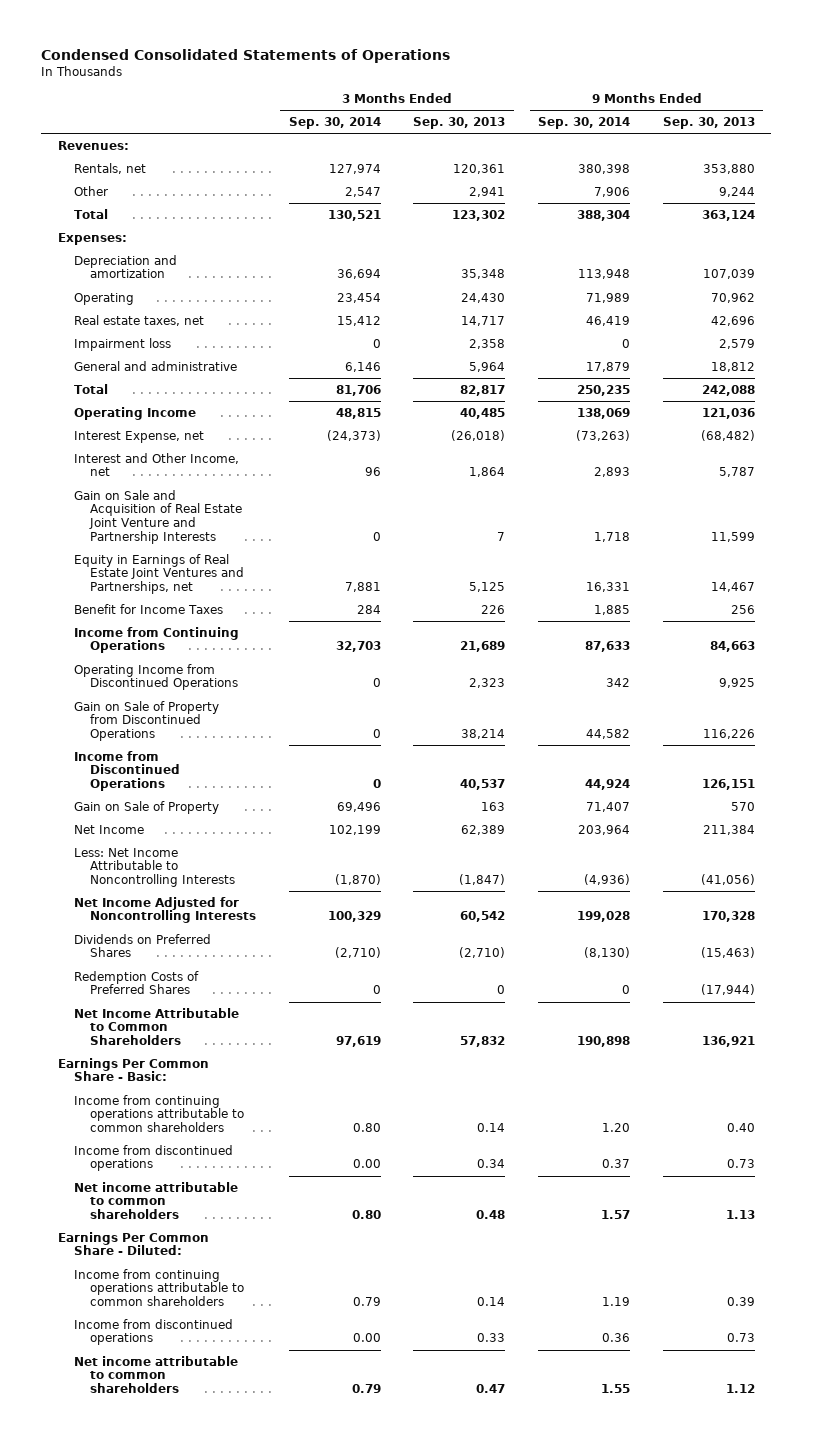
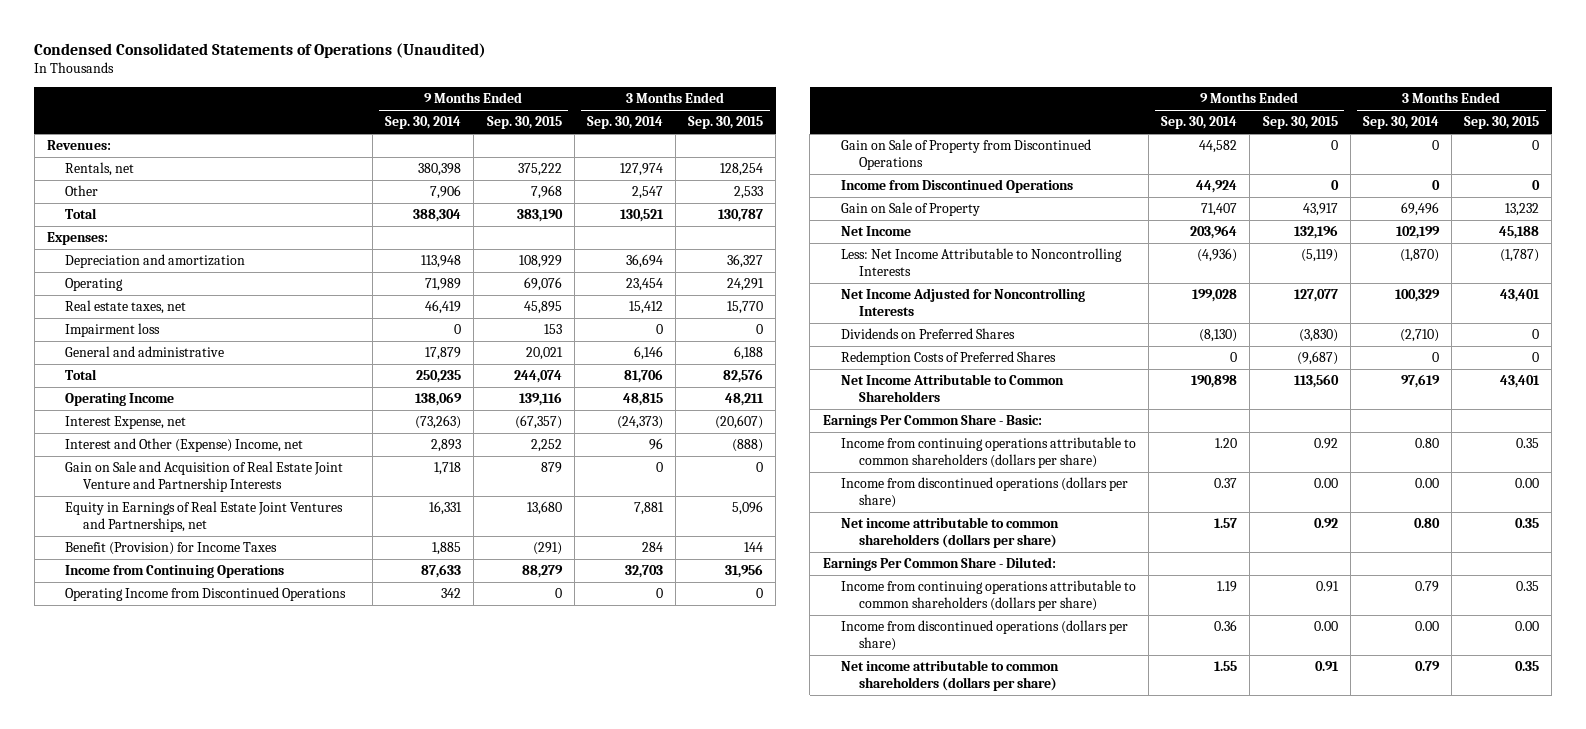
- Condensed Consolidated Statements of Operations
+ Condensed Consolidated Statements of Operations (Unaudited)
- | 3 Months Ended Sep. 30, 2014 | 3 Months Ended Sep. 30, 2013 | 9 Months Ended Sep. 30, 2014 | 9 Months Ended Sep. 30, 2013
+ | 9 Months Ended Sep. 30, 2014 | 9 Months Ended Sep. 30, 2015 | 3 Months Ended Sep. 30, 2014 | 3 Months Ended Sep. 30, 2015
- Interest and Other Income, net | 96 | 1,864 | 2,893 | 5,787
+ Interest and Other (Expense) Income, net | 2,893 | 2,252 | 96 | (888)
- Benefit for Income Taxes | 284 | 226 | 1,885 | 256
+ Benefit (Provision) for Income Taxes | 1,885 | (291) | 284 | 144
- Income from continuing operations attributable to common shareholders | 0.80 | 0.14 | 1.20 | 0.40
- Income from discontinued operations | 0.00 | 0.34 | 0.37 | 0.73
- Net income attributable to common shareholders | 0.80 | 0.48 | 1.57 | 1.13
+ Income from continuing operations attributable to common shareholders (dollars per share) | 1.20 | 0.92 | 0.80 | 0.35
+ Income from discontinued operations (dollars per share) | 0.37 | 0.00 | 0.00 | 0.00
+ Net income attributable to common shareholders (dollars per share) | 1.57 | 0.92 | 0.80 | 0.35
- Income from continuing operations attributable to common shareholders | 0.79 | 0.14 | 1.19 | 0.39
- Income from discontinued operations | 0.00 | 0.33 | 0.36 | 0.73
- Net income attributable to common shareholders | 0.79 | 0.47 | 1.55 | 1.12
+ Income from continuing operations attributable to common shareholders (dollars per share) | 1.19 | 0.91 | 0.79 | 0.35
+ Income from discontinued operations (dollars per share) | 0.36 | 0.00 | 0.00 | 0.00
+ Net income attributable to common shareholders (dollars per share) | 1.55 | 0.91 | 0.79 | 0.35

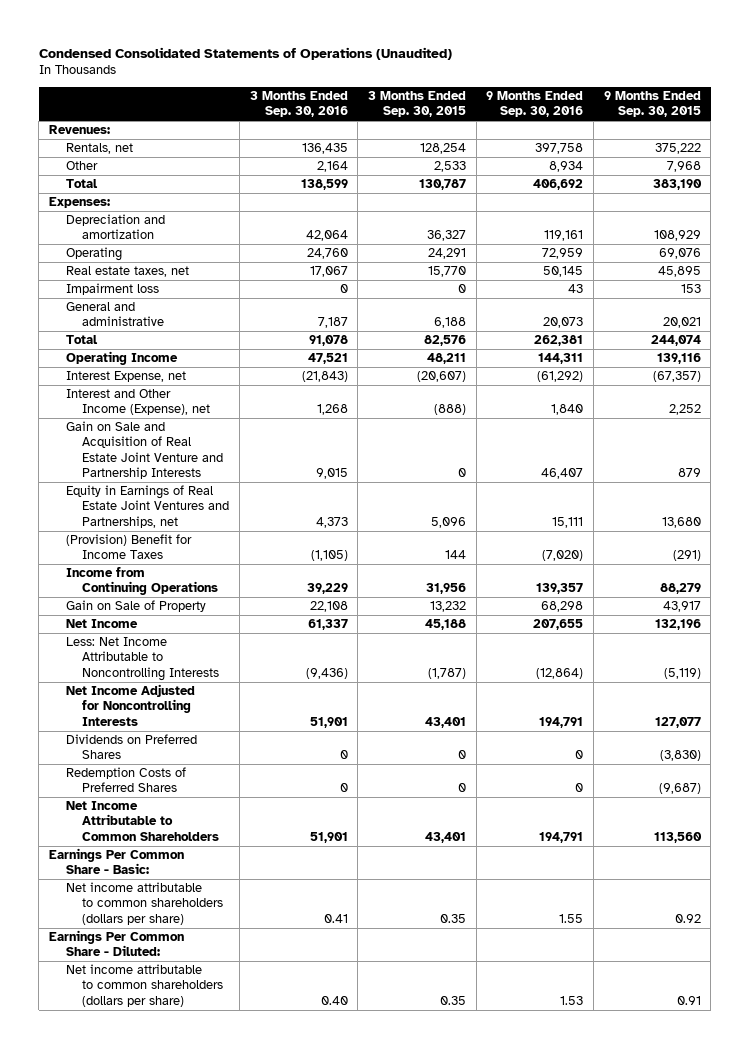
- | 9 Months Ended Sep. 30, 2014 | 9 Months Ended Sep. 30, 2015 | 3 Months Ended Sep. 30, 2014 | 3 Months Ended Sep. 30, 2015
+ | 3 Months Ended Sep. 30, 2016 | 3 Months Ended Sep. 30, 2015 | 9 Months Ended Sep. 30, 2016 | 9 Months Ended Sep. 30, 2015
- Interest and Other (Expense) Income, net | 2,893 | 2,252 | 96 | (888)
+ Interest and Other Income (Expense), net | 1,268 | (888) | 1,840 | 2,252
- Benefit (Provision) for Income Taxes | 1,885 | (291) | 284 | 144
+ (Provision) Benefit for Income Taxes | (1,105) | 144 | (7,020) | (291)
- Operating Income from Discontinued Operations | 342 | 0 | 0 | 0
- Gain on Sale of Property from Discontinued Operations | 44,582 | 0 | 0 | 0
- Income from Discontinued Operations | 44,924 | 0 | 0 | 0
- Income from continuing operations attributable to common shareholders (dollars per share) | 1.20 | 0.92 | 0.80 | 0.35
- Income from discontinued operations (dollars per share) | 0.37 | 0.00 | 0.00 | 0.00
- Income from continuing operations attributable to common shareholders (dollars per share) | 1.19 | 0.91 | 0.79 | 0.35
- Income from discontinued operations (dollars per share) | 0.36 | 0.00 | 0.00 | 0.00

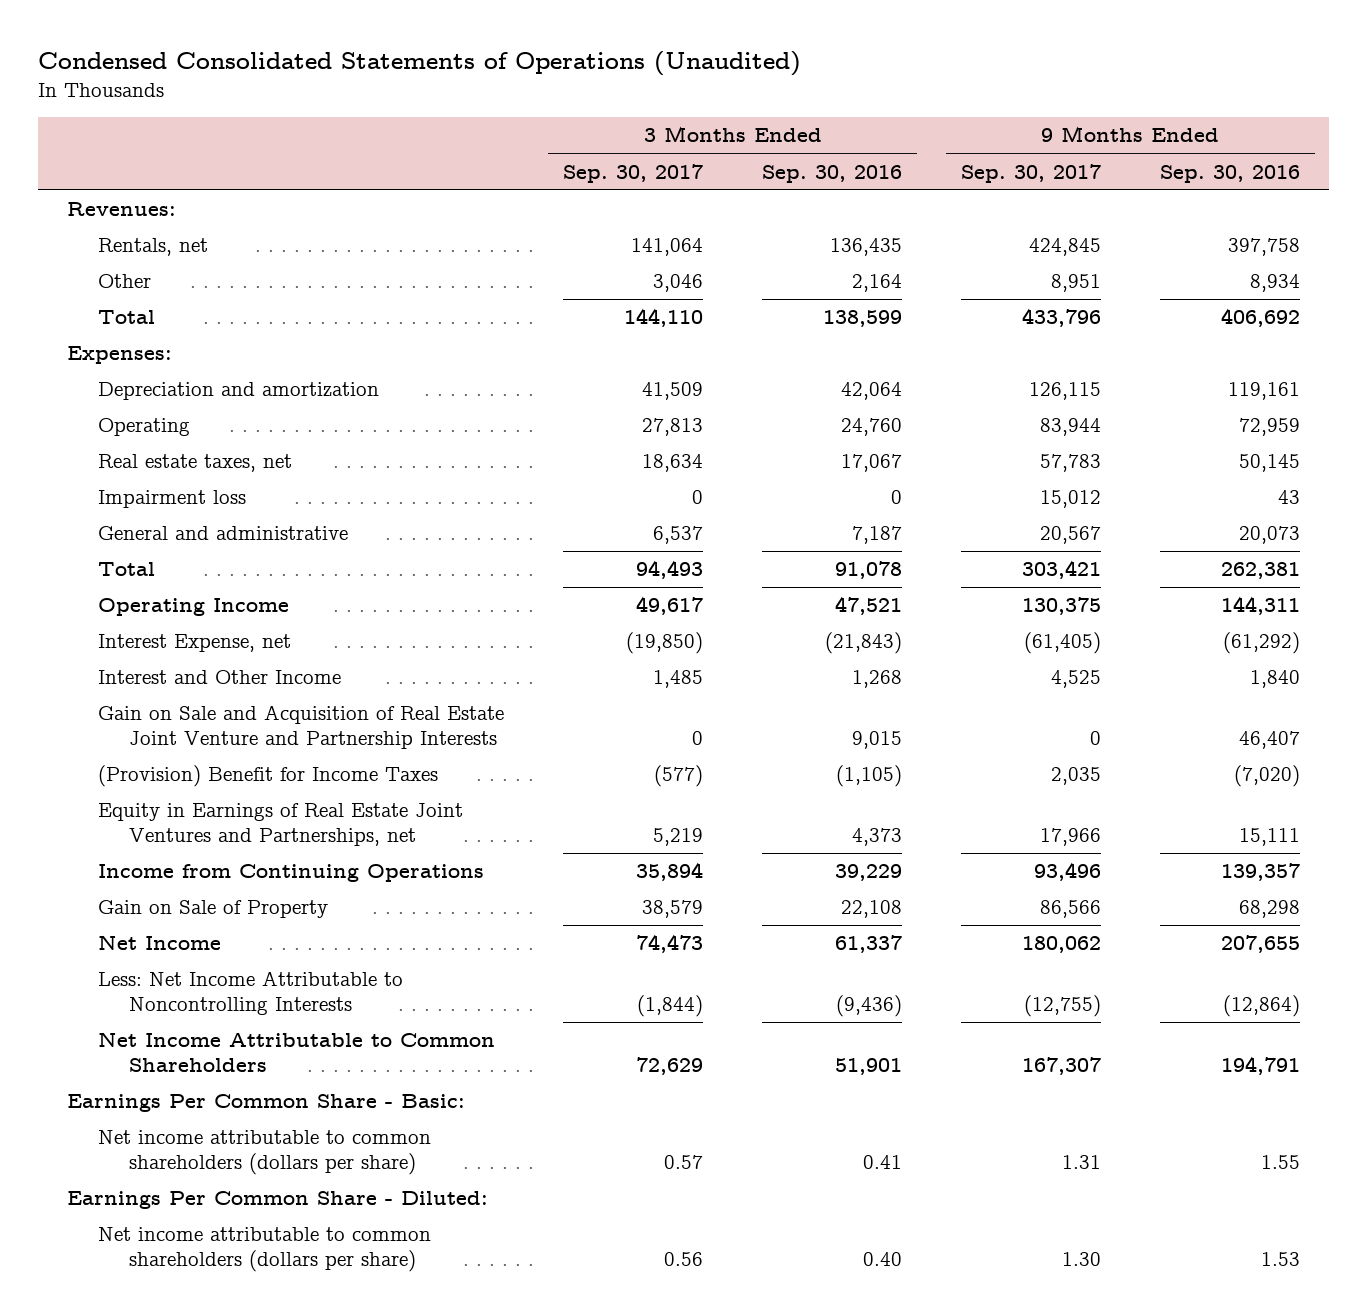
- | 3 Months Ended Sep. 30, 2016 | 3 Months Ended Sep. 30, 2015 | 9 Months Ended Sep. 30, 2016 | 9 Months Ended Sep. 30, 2015
+ | 3 Months Ended Sep. 30, 2017 | 3 Months Ended Sep. 30, 2016 | 9 Months Ended Sep. 30, 2017 | 9 Months Ended Sep. 30, 2016
- Interest and Other Income (Expense), net | 1,268 | (888) | 1,840 | 2,252
+ Interest and Other Income | 1,485 | 1,268 | 4,525 | 1,840
moved down: Equity in Earnings of Real Estate Joint Ventures and Partnerships, net | 5,219 | 4,373 | 17,966 | 15,111
- Net Income Adjusted for Noncontrolling Interests | 51,901 | 43,401 | 194,791 | 127,077
- Dividends on Preferred Shares | 0 | 0 | 0 | (3,830)
- Redemption Costs of Preferred Shares | 0 | 0 | 0 | (9,687)

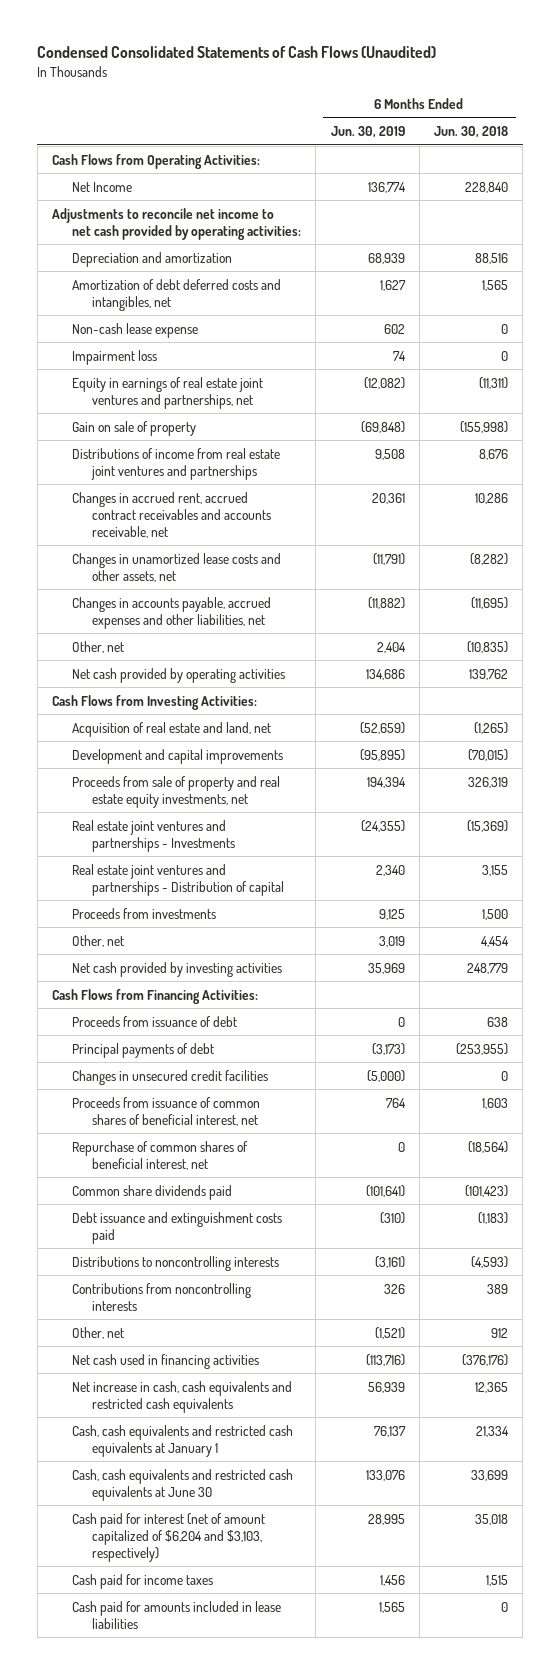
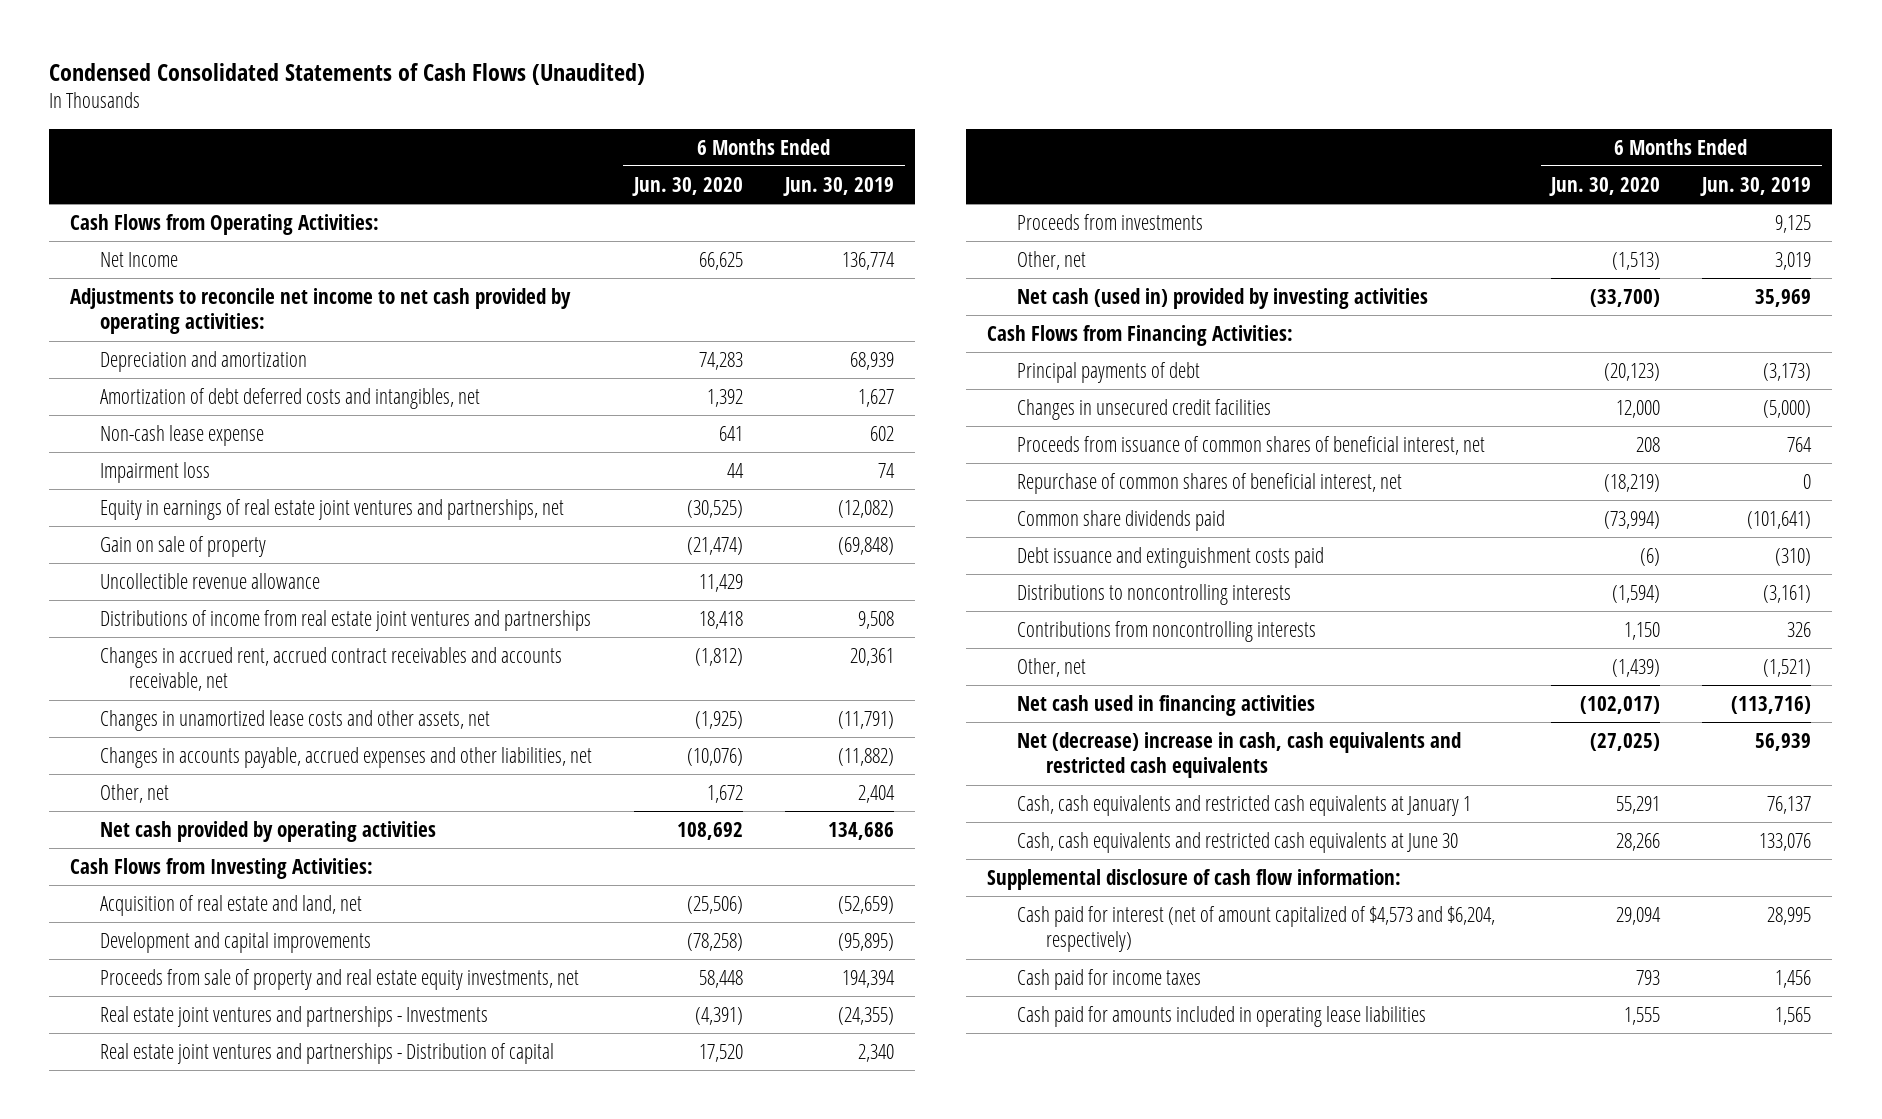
- | 6 Months Ended Jun. 30, 2019 | 6 Months Ended Jun. 30, 2018
+ | 6 Months Ended Jun. 30, 2020 | 6 Months Ended Jun. 30, 2019
+ Uncollectible revenue allowance | 11,429 |
- Net cash provided by investing activities | 35,969 | 248,779
+ Net cash (used in) provided by investing activities | (33,700) | 35,969
- Proceeds from issuance of debt | 0 | 638
- Net increase in cash, cash equivalents and restricted cash equivalents | 56,939 | 12,365
+ Net (decrease) increase in cash, cash equivalents and restricted cash equivalents | (27,025) | 56,939
- Cash paid for interest (net of amount capitalized of $6,204 and $3,103, respectively) | 28,995 | 35,018
+ Supplemental disclosure of cash flow information:
+ Cash paid for interest (net of amount capitalized of $4,573 and $6,204, respectively) | 29,094 | 28,995
- Cash paid for amounts included in lease liabilities | 1,565 | 0
+ Cash paid for amounts included in operating lease liabilities | 1,555 | 1,565

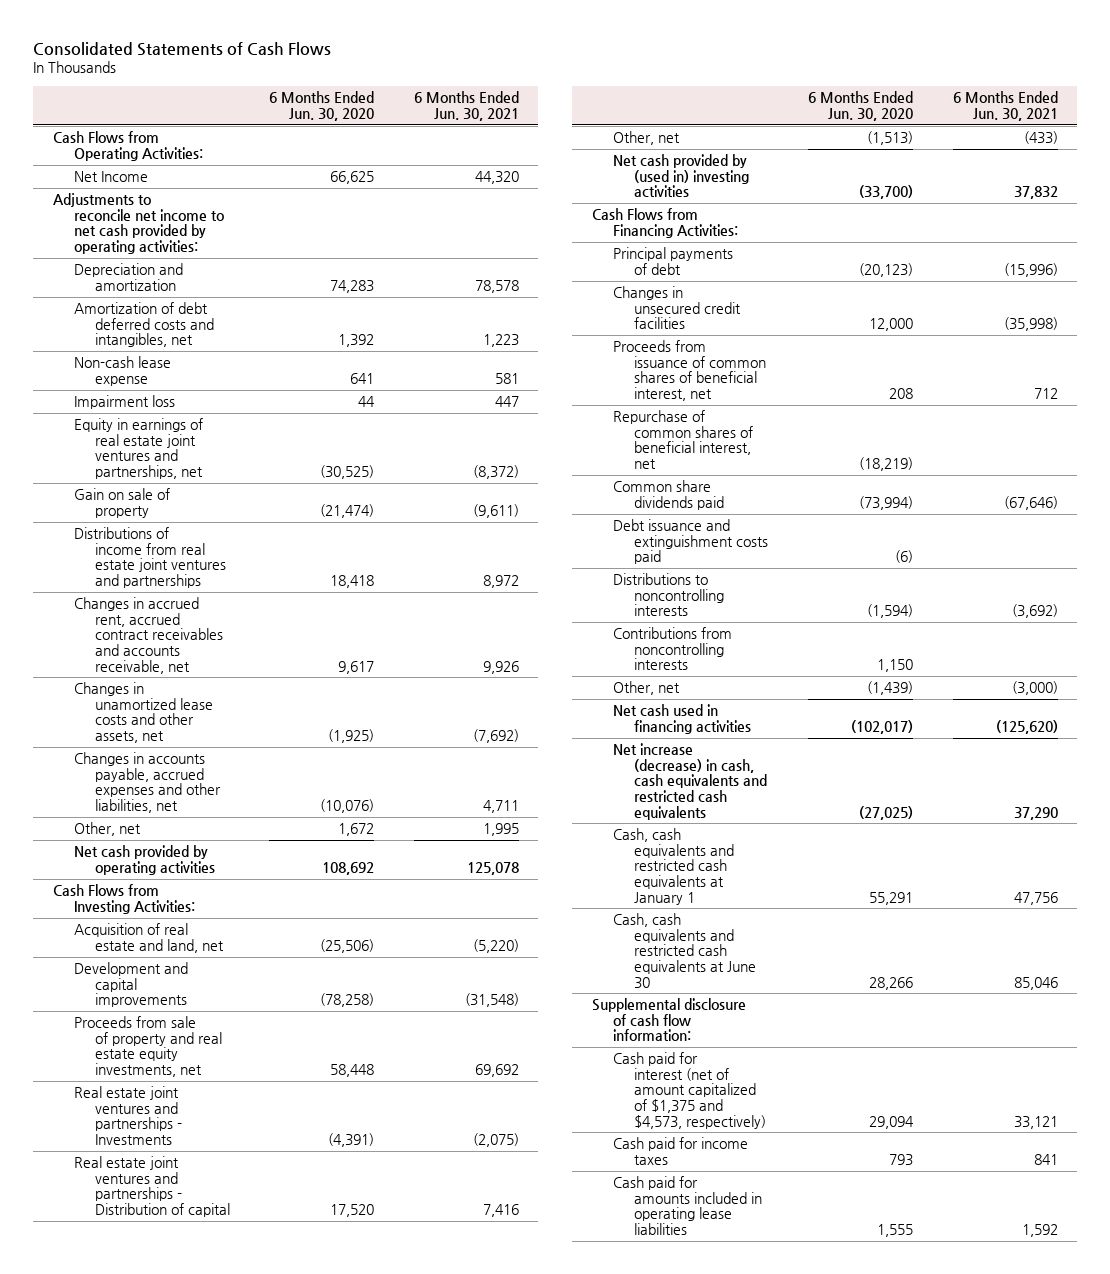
- Condensed Consolidated Statements of Cash Flows (Unaudited)
+ Consolidated Statements of Cash Flows
- | 6 Months Ended Jun. 30, 2020 | 6 Months Ended Jun. 30, 2019
+ | 6 Months Ended Jun. 30, 2020 | 6 Months Ended Jun. 30, 2021
- Uncollectible revenue allowance | 11,429 |
- Changes in accrued rent, accrued contract receivables and accounts receivable, net | (1,812) | 20,361
+ Changes in accrued rent, accrued contract receivables and accounts receivable, net | 9,617 | 9,926
- Proceeds from investments | | 9,125
- Net cash (used in) provided by investing activities | (33,700) | 35,969
+ Net cash provided by (used in) investing activities | (33,700) | 37,832
- Net (decrease) increase in cash, cash equivalents and restricted cash equivalents | (27,025) | 56,939
+ Net increase (decrease) in cash, cash equivalents and restricted cash equivalents | (27,025) | 37,290
- Cash paid for interest (net of amount capitalized of $4,573 and $6,204, respectively) | 29,094 | 28,995
+ Cash paid for interest (net of amount capitalized of $1,375 and $4,573, respectively) | 29,094 | 33,121

